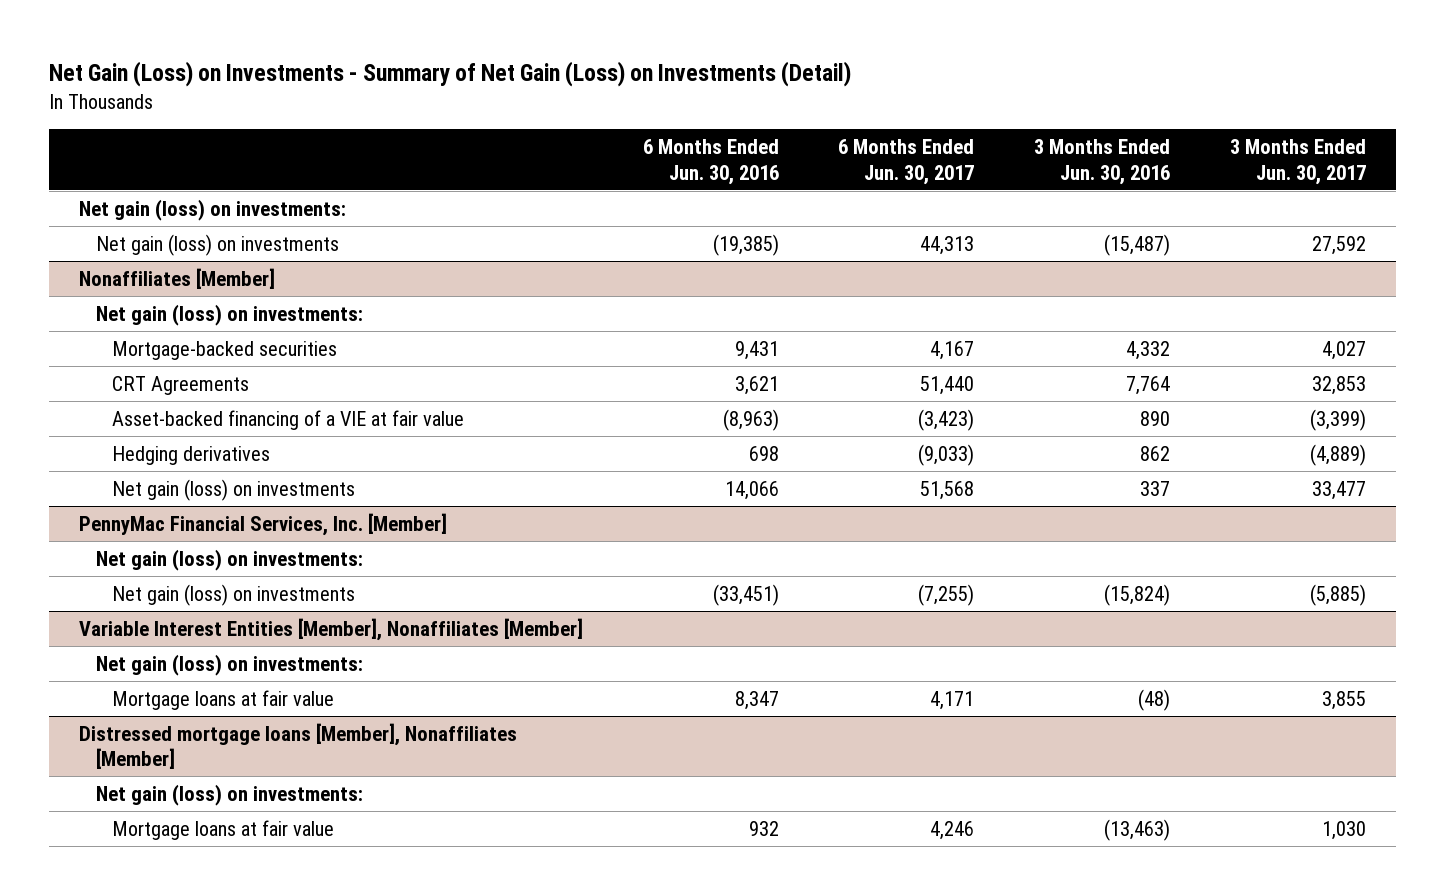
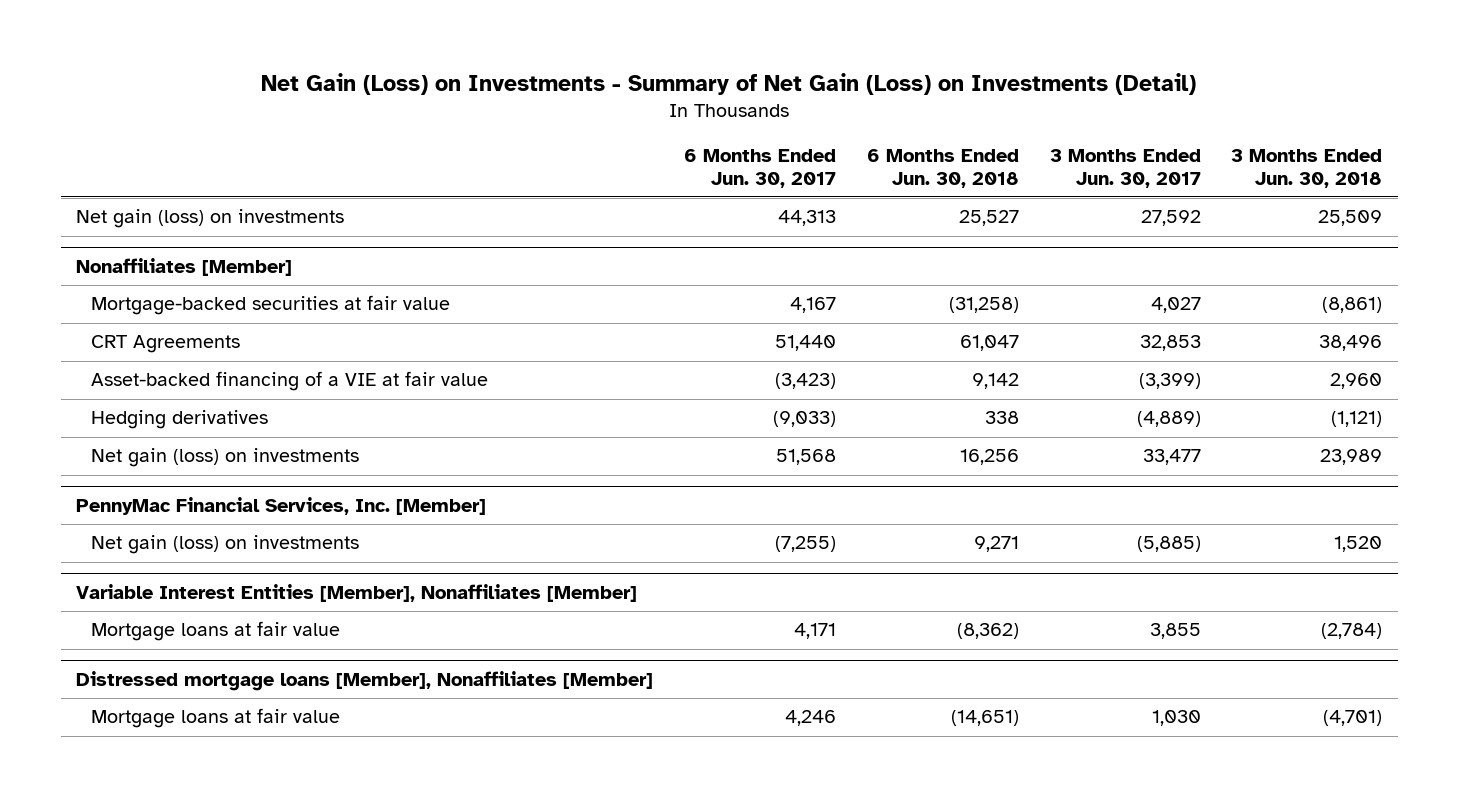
- | 6 Months Ended Jun. 30, 2016 | 6 Months Ended Jun. 30, 2017 | 3 Months Ended Jun. 30, 2016 | 3 Months Ended Jun. 30, 2017
+ | 6 Months Ended Jun. 30, 2017 | 6 Months Ended Jun. 30, 2018 | 3 Months Ended Jun. 30, 2017 | 3 Months Ended Jun. 30, 2018
- Net gain (loss) on investments:
@ Nonaffiliates [Member]
- Net gain (loss) on investments:
- Mortgage-backed securities | 9,431 | 4,167 | 4,332 | 4,027
+ Mortgage-backed securities at fair value | 4,167 | (31,258) | 4,027 | (8,861)
@ PennyMac Financial Services, Inc. [Member]
- Net gain (loss) on investments:
@ Variable Interest Entities [Member], Nonaffiliates [Member]
- Net gain (loss) on investments:
@ Distressed mortgage loans [Member], Nonaffiliates [Member]
- Net gain (loss) on investments:

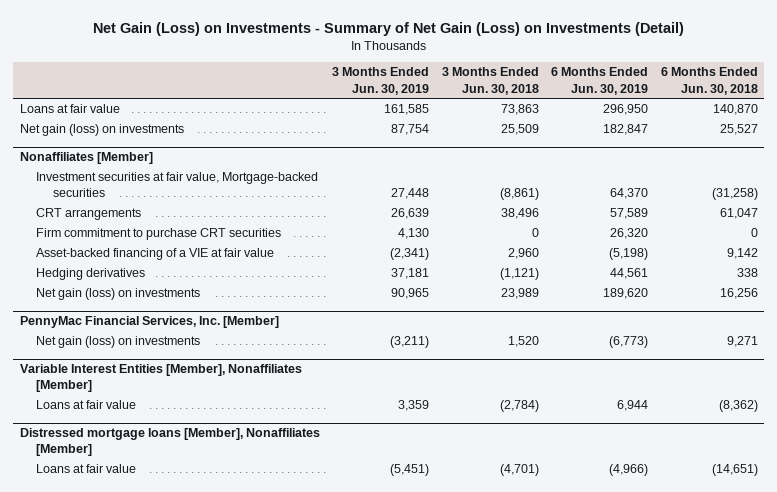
- | 6 Months Ended Jun. 30, 2017 | 6 Months Ended Jun. 30, 2018 | 3 Months Ended Jun. 30, 2017 | 3 Months Ended Jun. 30, 2018
+ | 3 Months Ended Jun. 30, 2019 | 3 Months Ended Jun. 30, 2018 | 6 Months Ended Jun. 30, 2019 | 6 Months Ended Jun. 30, 2018
+ Loans at fair value | 161,585 | 73,863 | 296,950 | 140,870
@ Nonaffiliates [Member]
- Mortgage-backed securities at fair value | 4,167 | (31,258) | 4,027 | (8,861)
- CRT Agreements | 51,440 | 61,047 | 32,853 | 38,496
+ Investment securities at fair value, Mortgage-backed securities | 27,448 | (8,861) | 64,370 | (31,258)
+ CRT arrangements | 26,639 | 38,496 | 57,589 | 61,047
+ Firm commitment to purchase CRT securities | 4,130 | 0 | 26,320 | 0
@ Variable Interest Entities [Member], Nonaffiliates [Member]
- Mortgage loans at fair value | 4,171 | (8,362) | 3,855 | (2,784)
+ Loans at fair value | 3,359 | (2,784) | 6,944 | (8,362)
@ Distressed mortgage loans [Member], Nonaffiliates [Member]
- Mortgage loans at fair value | 4,246 | (14,651) | 1,030 | (4,701)
+ Loans at fair value | (5,451) | (4,701) | (4,966) | (14,651)

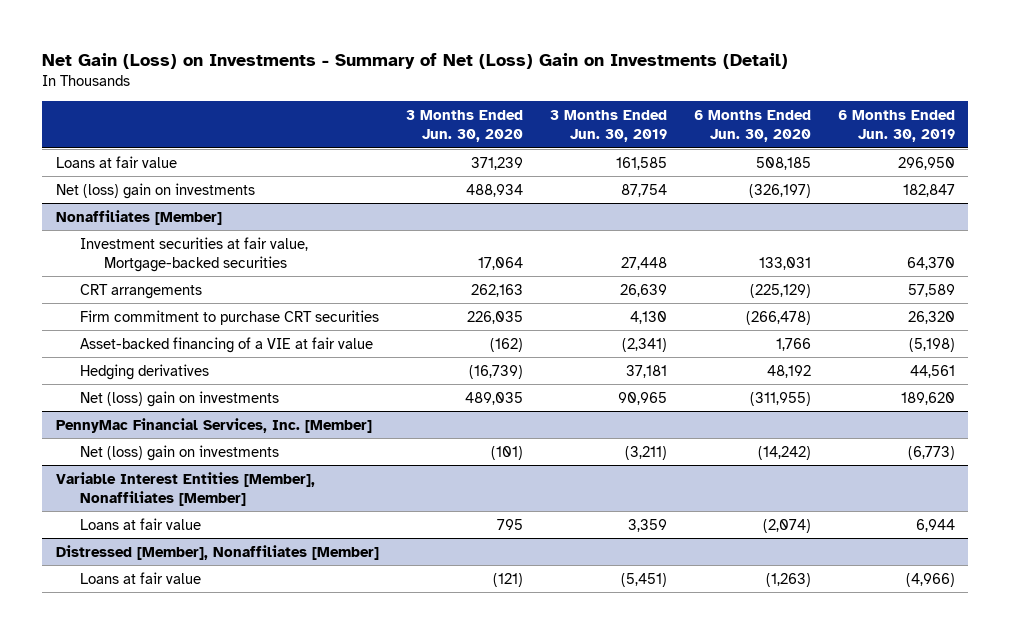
- Net Gain (Loss) on Investments - Summary of Net Gain (Loss) on Investments (Detail)
+ Net Gain (Loss) on Investments - Summary of Net (Loss) Gain on Investments (Detail)
- | 3 Months Ended Jun. 30, 2019 | 3 Months Ended Jun. 30, 2018 | 6 Months Ended Jun. 30, 2019 | 6 Months Ended Jun. 30, 2018
+ | 3 Months Ended Jun. 30, 2020 | 3 Months Ended Jun. 30, 2019 | 6 Months Ended Jun. 30, 2020 | 6 Months Ended Jun. 30, 2019
- Net gain (loss) on investments | 87,754 | 25,509 | 182,847 | 25,527
+ Net (loss) gain on investments | 488,934 | 87,754 | (326,197) | 182,847
@ Nonaffiliates [Member]
- Net gain (loss) on investments | 90,965 | 23,989 | 189,620 | 16,256
+ Net (loss) gain on investments | 489,035 | 90,965 | (311,955) | 189,620
@ PennyMac Financial Services, Inc. [Member]
- Net gain (loss) on investments | (3,211) | 1,520 | (6,773) | 9,271
+ Net (loss) gain on investments | (101) | (3,211) | (14,242) | (6,773)
- Distressed mortgage loans [Member], Nonaffiliates [Member]
+ Distressed [Member], Nonaffiliates [Member]

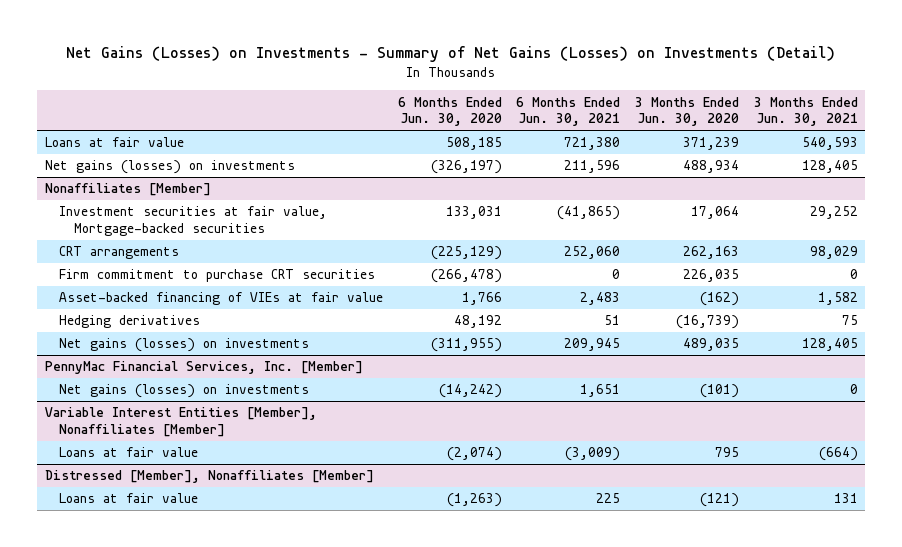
- Net Gain (Loss) on Investments - Summary of Net (Loss) Gain on Investments (Detail)
+ Net Gains (Losses) on Investments - Summary of Net Gains (Losses) on Investments (Detail)
- | 3 Months Ended Jun. 30, 2020 | 3 Months Ended Jun. 30, 2019 | 6 Months Ended Jun. 30, 2020 | 6 Months Ended Jun. 30, 2019
+ | 6 Months Ended Jun. 30, 2020 | 6 Months Ended Jun. 30, 2021 | 3 Months Ended Jun. 30, 2020 | 3 Months Ended Jun. 30, 2021
- Net (loss) gain on investments | 488,934 | 87,754 | (326,197) | 182,847
+ Net gains (losses) on investments | (326,197) | 211,596 | 488,934 | 128,405
@ Nonaffiliates [Member]
- Asset-backed financing of a VIE at fair value | (162) | (2,341) | 1,766 | (5,198)
+ Asset-backed financing of VIEs at fair value | 1,766 | 2,483 | (162) | 1,582
- Net (loss) gain on investments | 489,035 | 90,965 | (311,955) | 189,620
+ Net gains (losses) on investments | (311,955) | 209,945 | 489,035 | 128,405
@ PennyMac Financial Services, Inc. [Member]
- Net (loss) gain on investments | (101) | (3,211) | (14,242) | (6,773)
+ Net gains (losses) on investments | (14,242) | 1,651 | (101) | 0

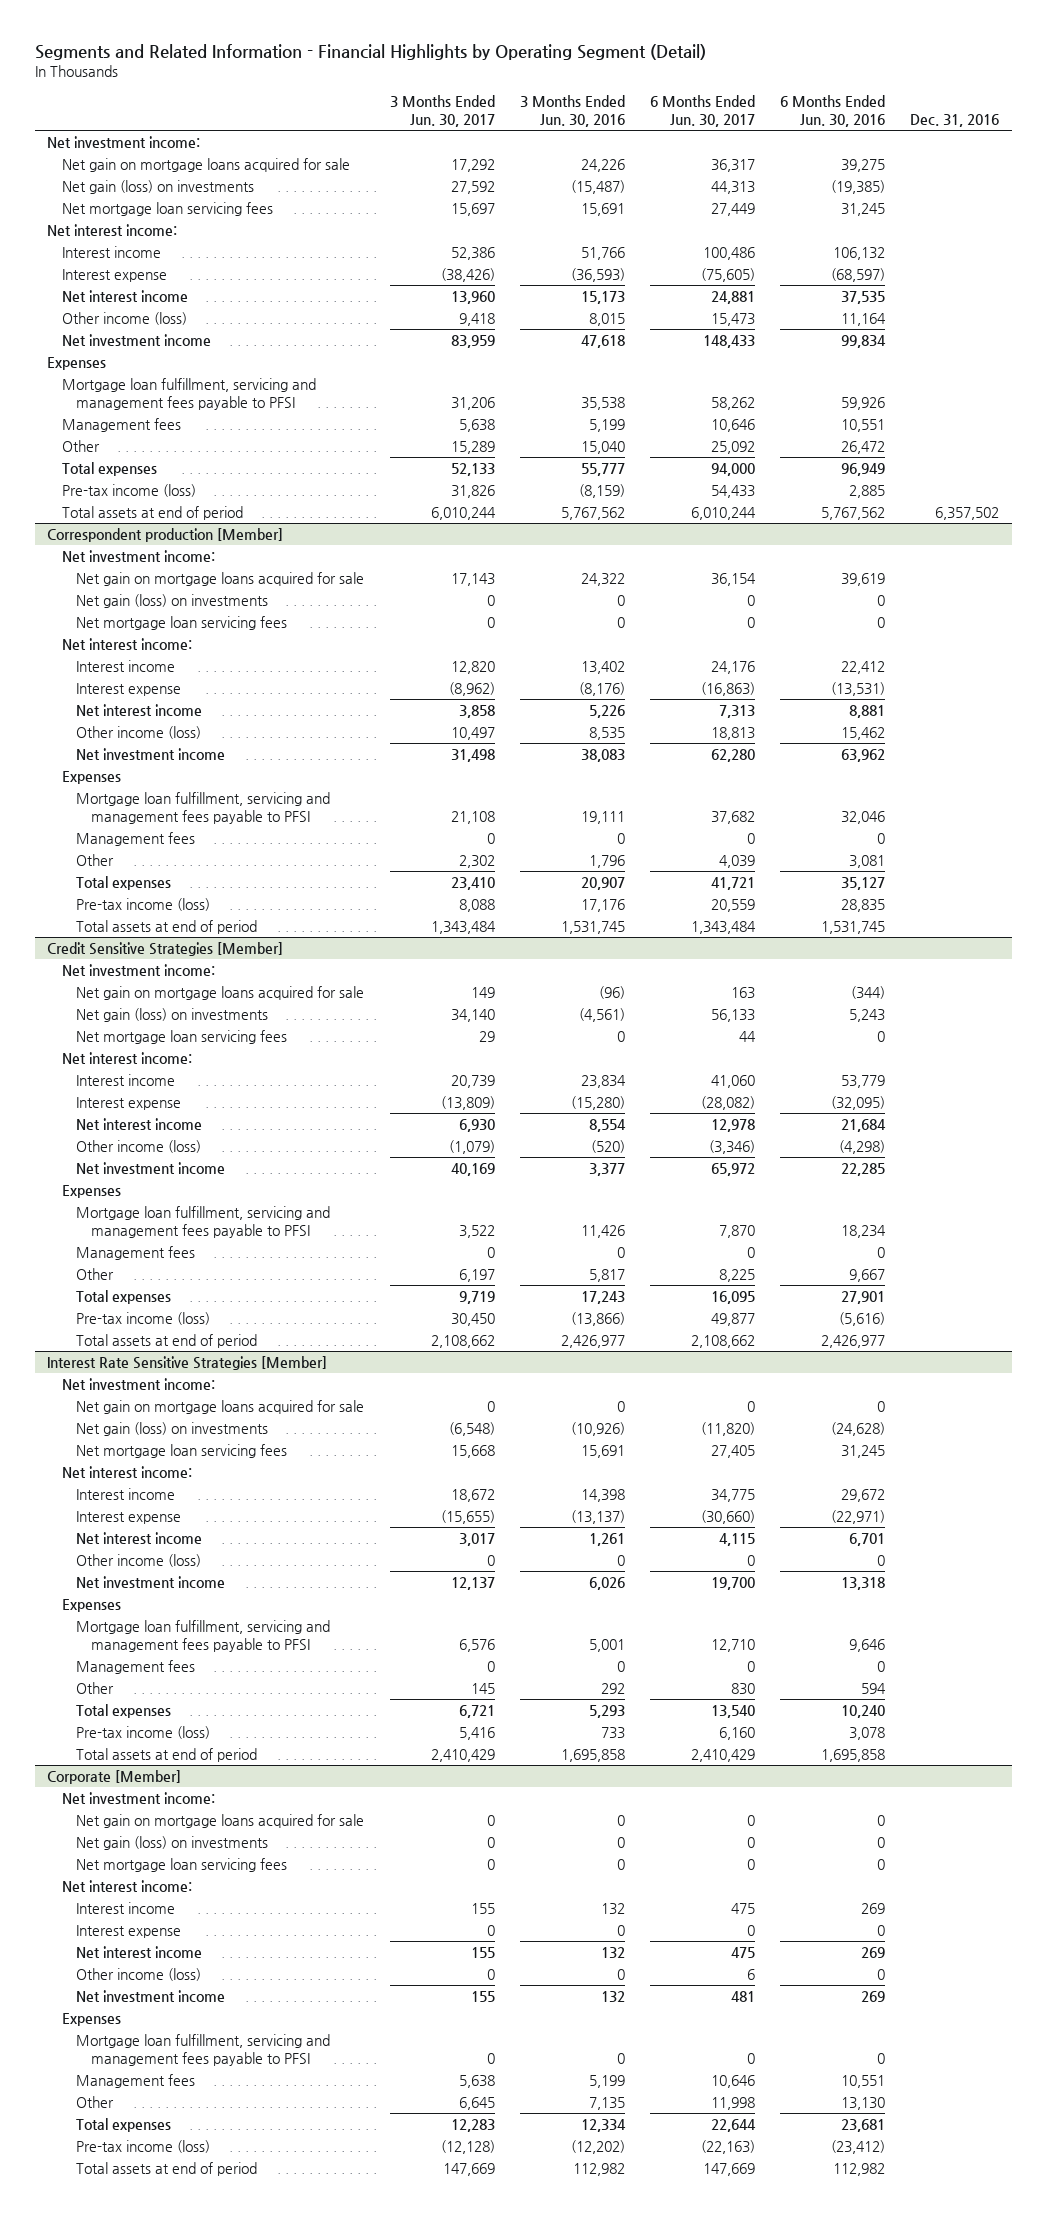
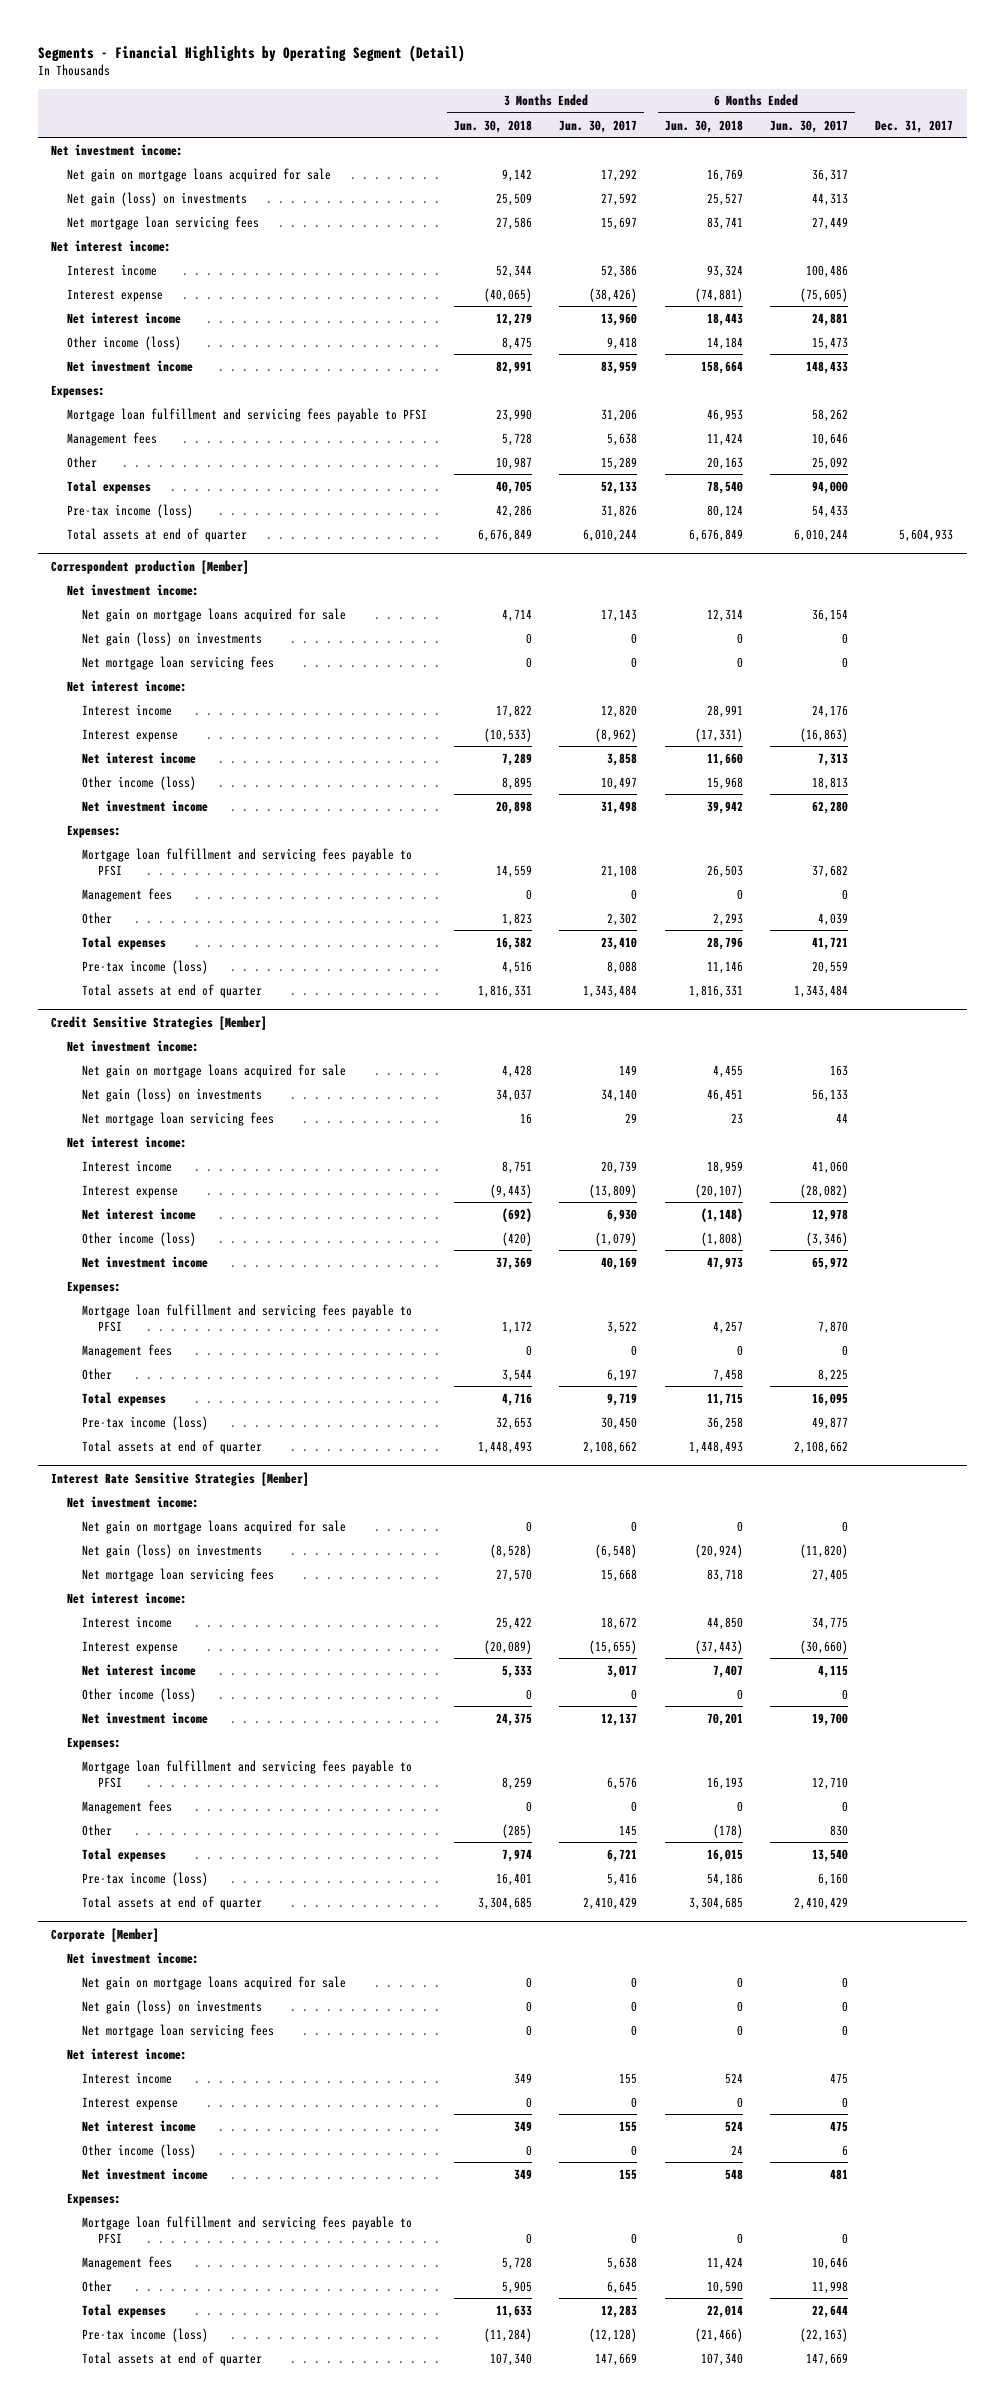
- Segments and Related Information - Financial Highlights by Operating Segment (Detail)
+ Segments - Financial Highlights by Operating Segment (Detail)
- | 3 Months Ended Jun. 30, 2017 | 3 Months Ended Jun. 30, 2016 | 6 Months Ended Jun. 30, 2017 | 6 Months Ended Jun. 30, 2016 | Dec. 31, 2016
+ | 3 Months Ended Jun. 30, 2018 | 3 Months Ended Jun. 30, 2017 | 6 Months Ended Jun. 30, 2018 | 6 Months Ended Jun. 30, 2017 | Dec. 31, 2017
- Expenses
- Mortgage loan fulfillment, servicing and management fees payable to PFSI | 31,206 | 35,538 | 58,262 | 59,926 |
+ Expenses:
+ Mortgage loan fulfillment and servicing fees payable to PFSI | 23,990 | 31,206 | 46,953 | 58,262 |
- Total assets at end of period | 6,010,244 | 5,767,562 | 6,010,244 | 5,767,562 | 6,357,502
+ Total assets at end of quarter | 6,676,849 | 6,010,244 | 6,676,849 | 6,010,244 | 5,604,933
@ Correspondent production [Member]
- Expenses
- Mortgage loan fulfillment, servicing and management fees payable to PFSI | 21,108 | 19,111 | 37,682 | 32,046 |
+ Expenses:
+ Mortgage loan fulfillment and servicing fees payable to PFSI | 14,559 | 21,108 | 26,503 | 37,682 |
- Total assets at end of period | 1,343,484 | 1,531,745 | 1,343,484 | 1,531,745 |
+ Total assets at end of quarter | 1,816,331 | 1,343,484 | 1,816,331 | 1,343,484 |
@ Credit Sensitive Strategies [Member]
- Expenses
- Mortgage loan fulfillment, servicing and management fees payable to PFSI | 3,522 | 11,426 | 7,870 | 18,234 |
+ Expenses:
+ Mortgage loan fulfillment and servicing fees payable to PFSI | 1,172 | 3,522 | 4,257 | 7,870 |
- Total assets at end of period | 2,108,662 | 2,426,977 | 2,108,662 | 2,426,977 |
+ Total assets at end of quarter | 1,448,493 | 2,108,662 | 1,448,493 | 2,108,662 |
@ Interest Rate Sensitive Strategies [Member]
- Expenses
- Mortgage loan fulfillment, servicing and management fees payable to PFSI | 6,576 | 5,001 | 12,710 | 9,646 |
+ Expenses:
+ Mortgage loan fulfillment and servicing fees payable to PFSI | 8,259 | 6,576 | 16,193 | 12,710 |
- Total assets at end of period | 2,410,429 | 1,695,858 | 2,410,429 | 1,695,858 |
+ Total assets at end of quarter | 3,304,685 | 2,410,429 | 3,304,685 | 2,410,429 |
@ Corporate [Member]
- Expenses
- Mortgage loan fulfillment, servicing and management fees payable to PFSI | 0 | 0 | 0 | 0 |
+ Expenses:
+ Mortgage loan fulfillment and servicing fees payable to PFSI | 0 | 0 | 0 | 0 |
- Total assets at end of period | 147,669 | 112,982 | 147,669 | 112,982 |
+ Total assets at end of quarter | 107,340 | 147,669 | 107,340 | 147,669 |

